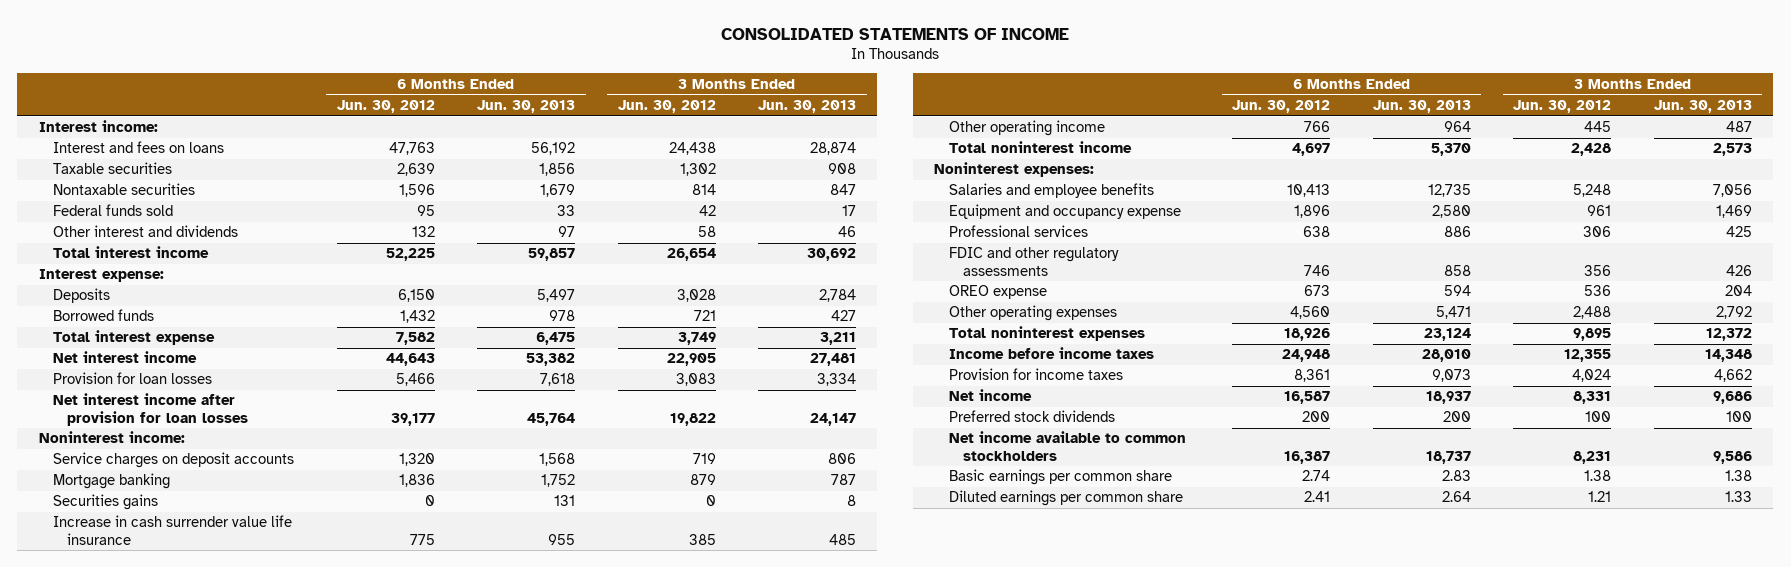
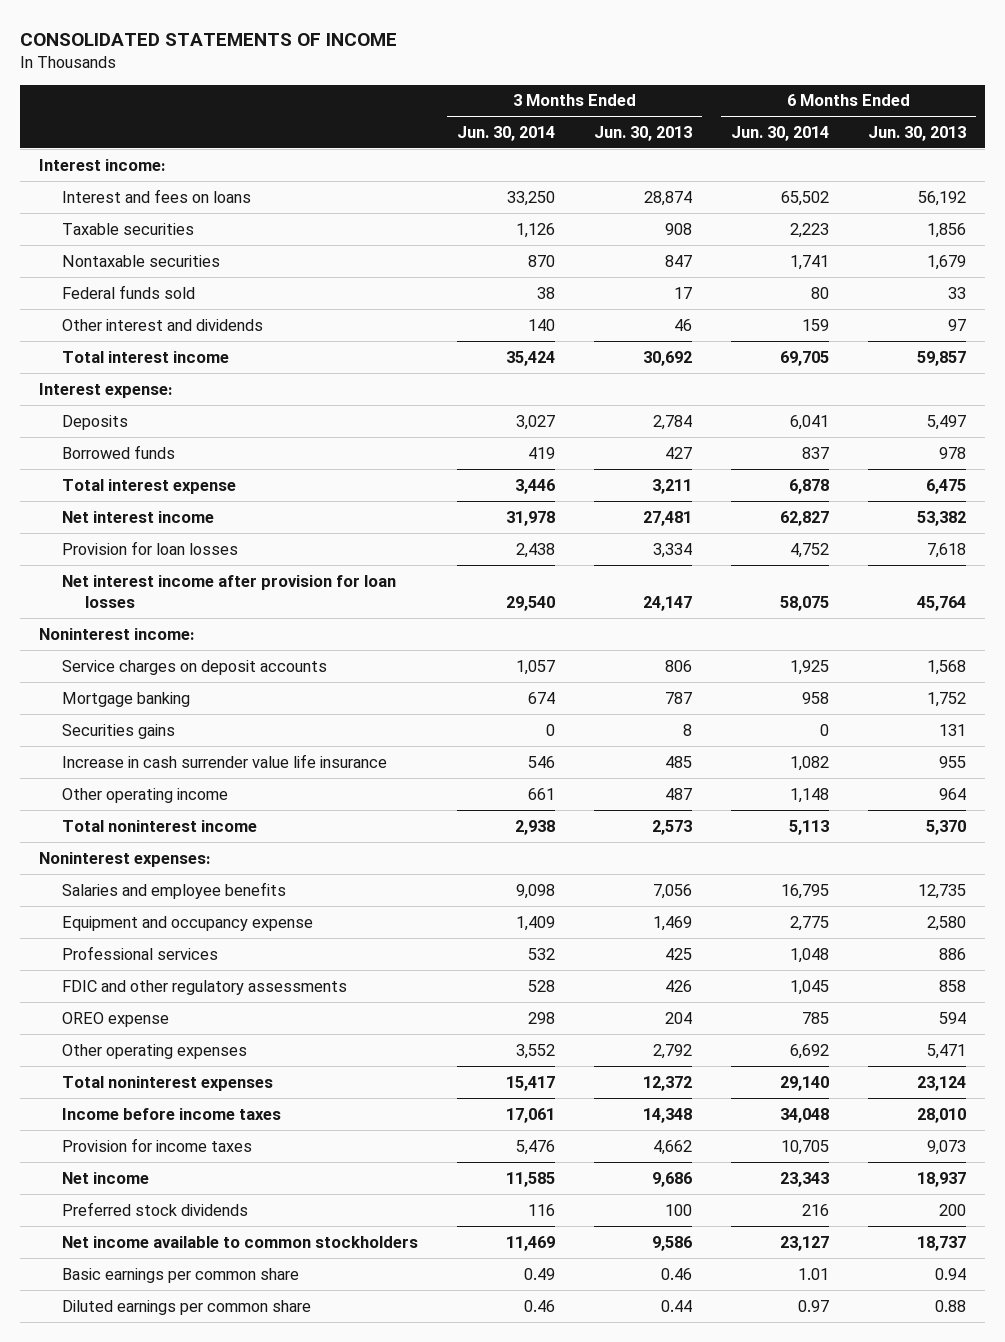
- | 6 Months Ended Jun. 30, 2012 | 6 Months Ended Jun. 30, 2013 | 3 Months Ended Jun. 30, 2012 | 3 Months Ended Jun. 30, 2013
+ | 3 Months Ended Jun. 30, 2014 | 3 Months Ended Jun. 30, 2013 | 6 Months Ended Jun. 30, 2014 | 6 Months Ended Jun. 30, 2013
- Basic earnings per common share | 2.74 | 2.83 | 1.38 | 1.38
- Diluted earnings per common share | 2.41 | 2.64 | 1.21 | 1.33
+ Basic earnings per common share | 0.49 | 0.46 | 1.01 | 0.94
+ Diluted earnings per common share | 0.46 | 0.44 | 0.97 | 0.88

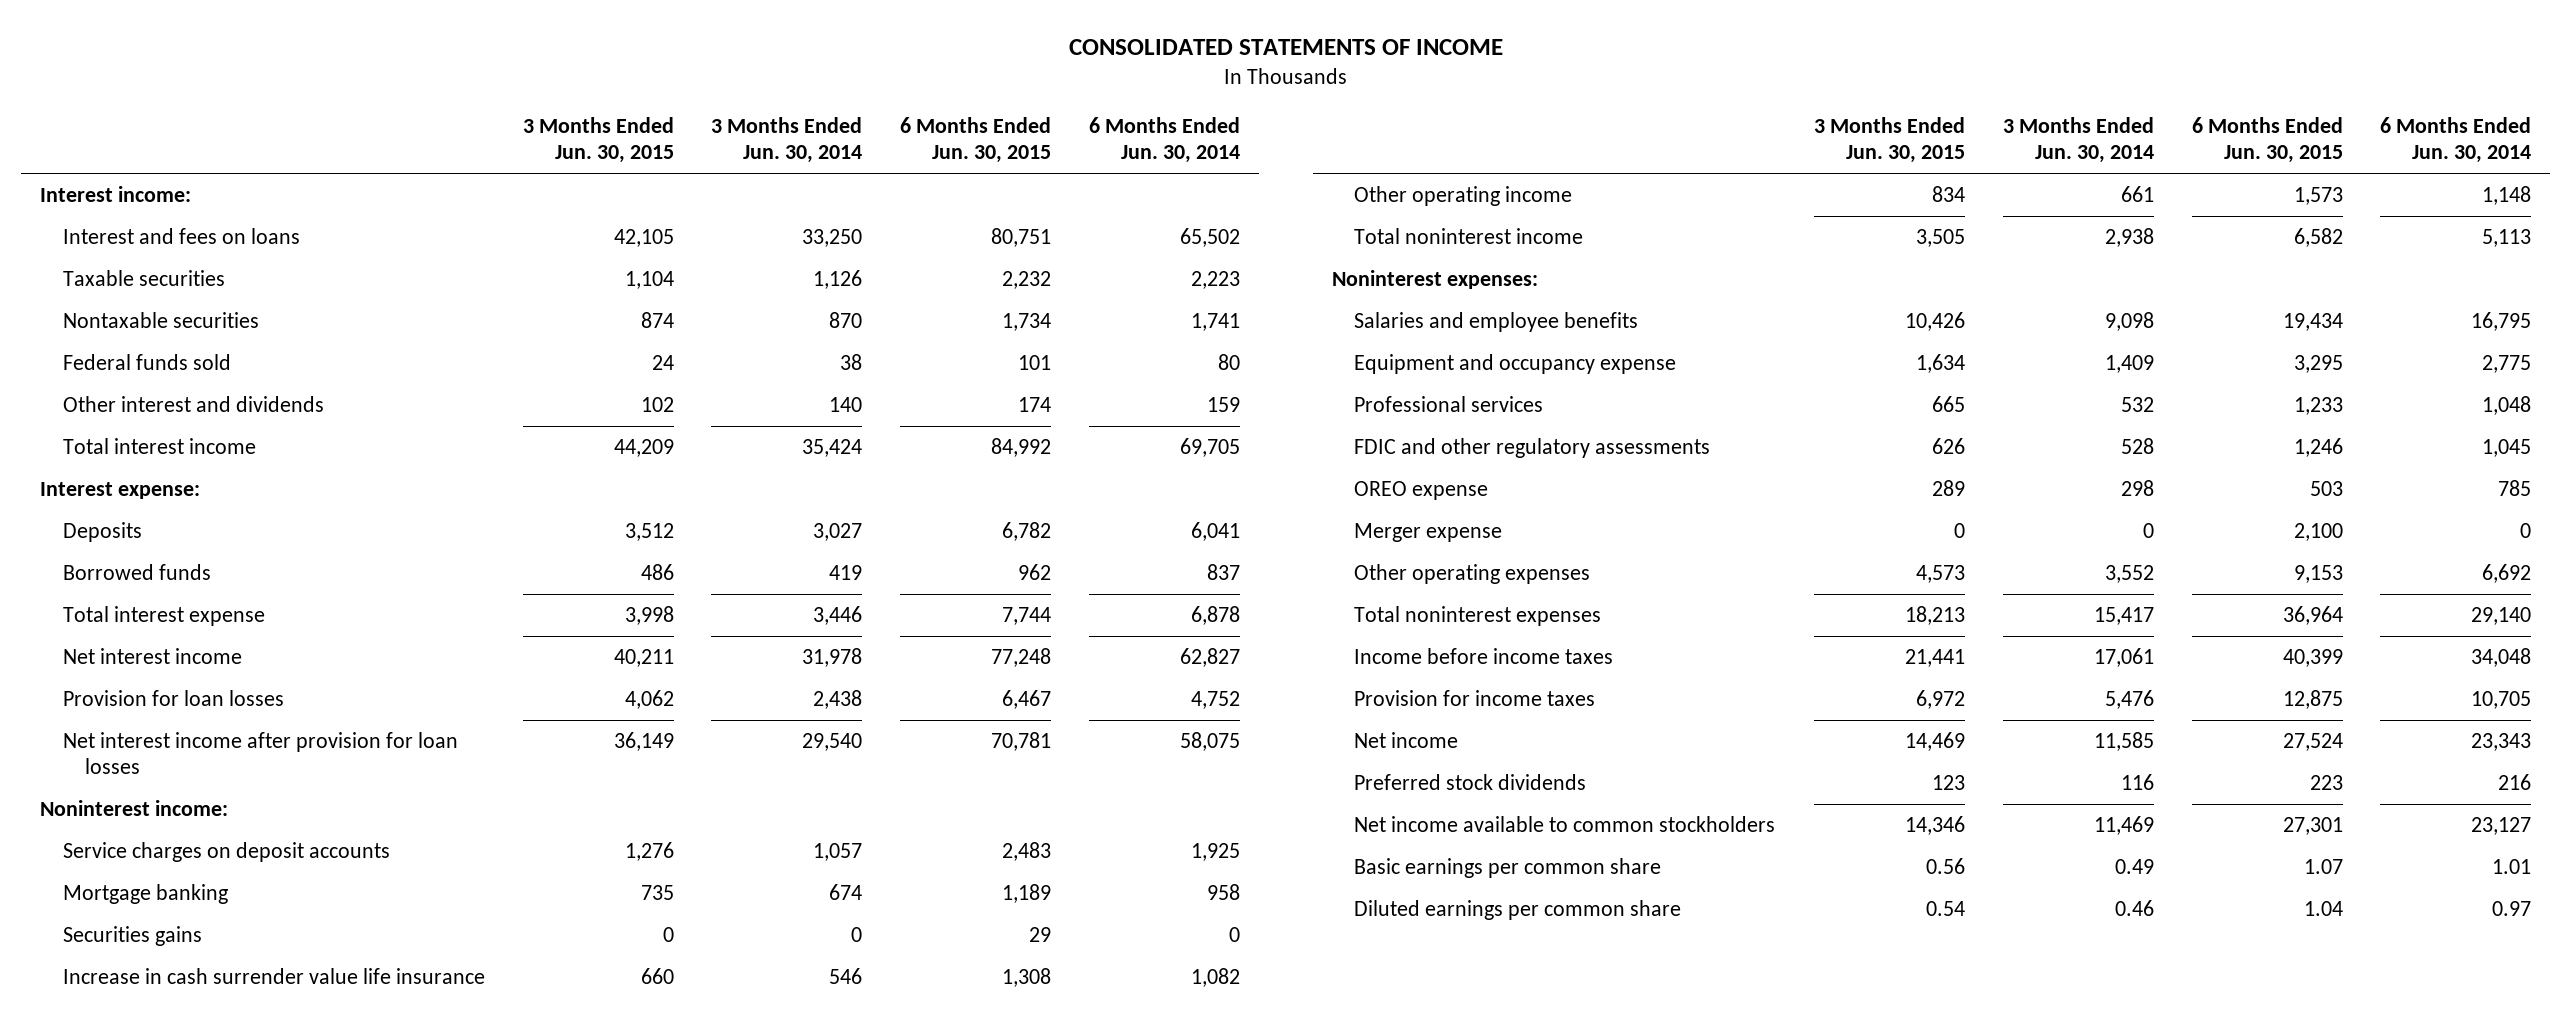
- | 3 Months Ended Jun. 30, 2014 | 3 Months Ended Jun. 30, 2013 | 6 Months Ended Jun. 30, 2014 | 6 Months Ended Jun. 30, 2013
+ | 3 Months Ended Jun. 30, 2015 | 3 Months Ended Jun. 30, 2014 | 6 Months Ended Jun. 30, 2015 | 6 Months Ended Jun. 30, 2014
+ Merger expense | 0 | 0 | 2,100 | 0

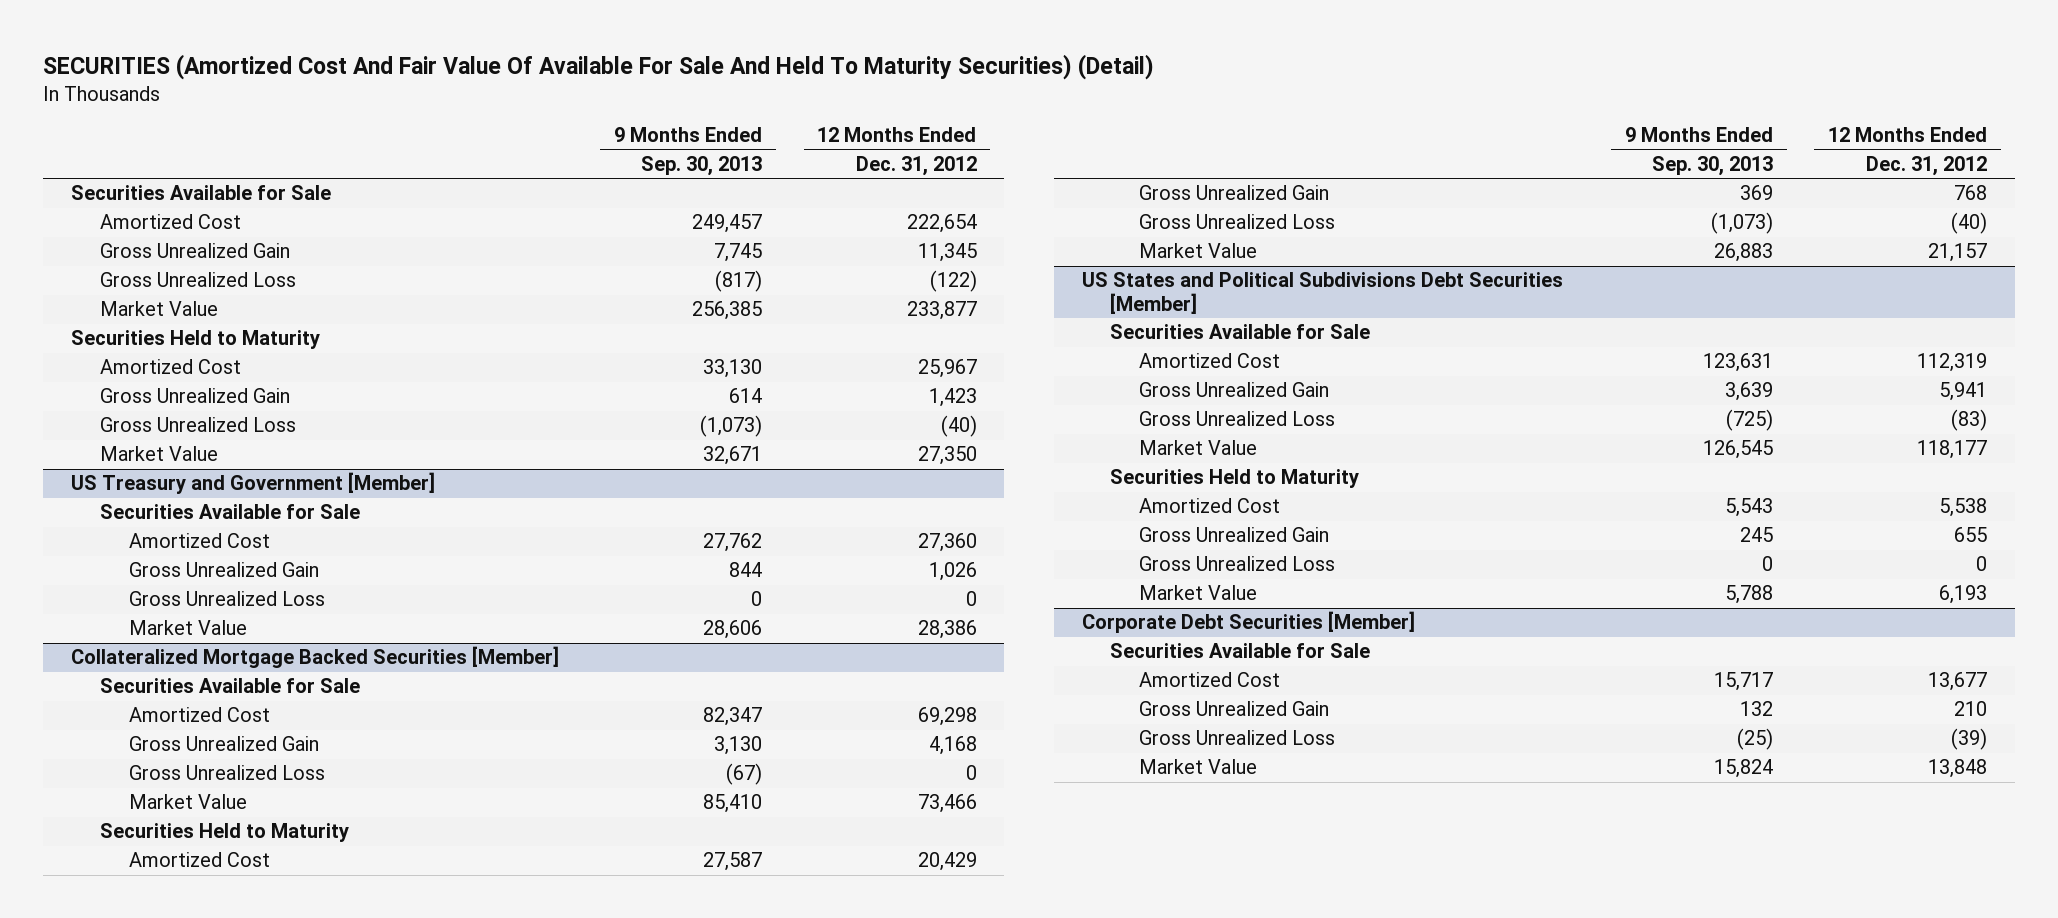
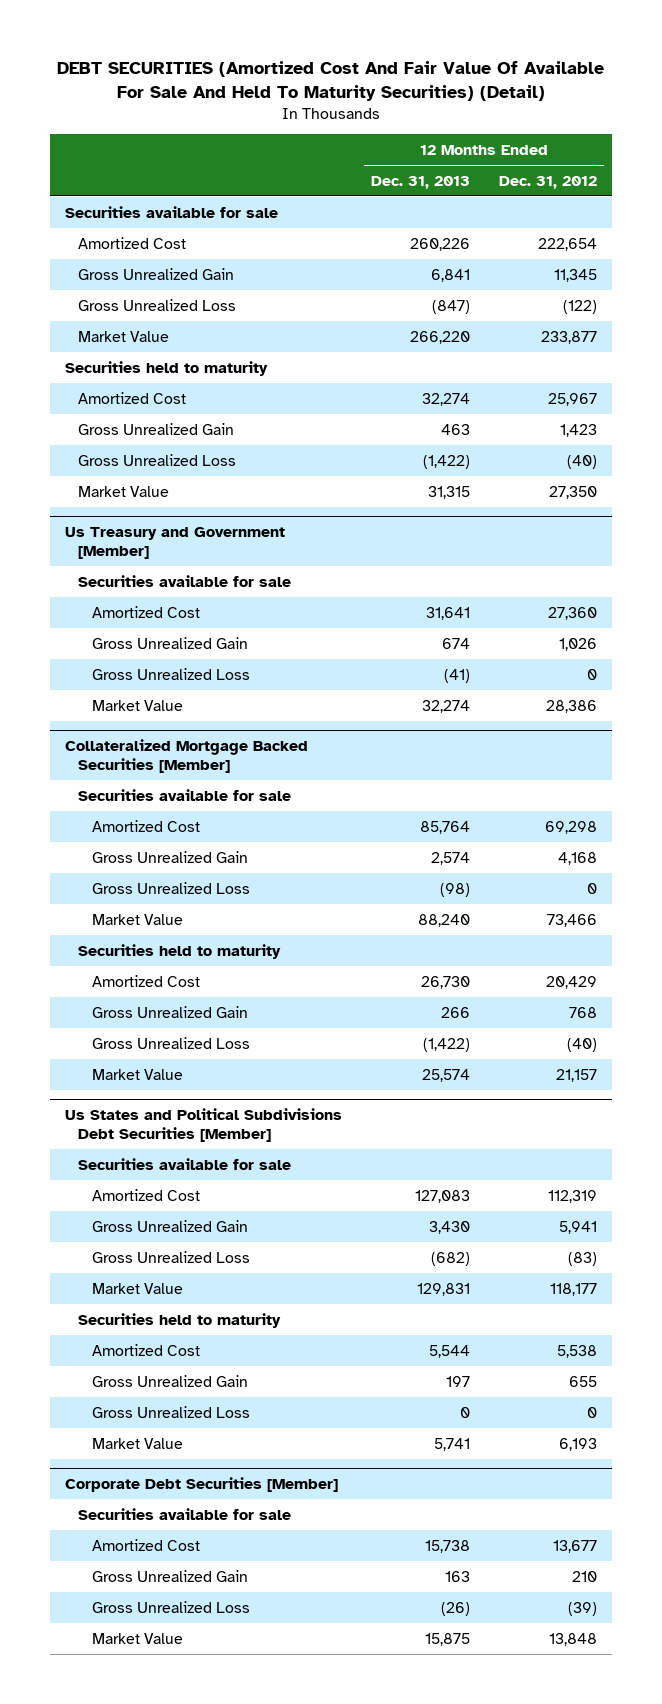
- SECURITIES (Amortized Cost And Fair Value Of Available For Sale And Held To Maturity Securities) (Detail)
+ DEBT SECURITIES (Amortized Cost And Fair Value Of Available For Sale And Held To Maturity Securities) (Detail)
- | 9 Months Ended Sep. 30, 2013 | 12 Months Ended Dec. 31, 2012
+ | 12 Months Ended Dec. 31, 2013 | 12 Months Ended Dec. 31, 2012
- Securities Available for Sale
+ Securities available for sale
- Securities Held to Maturity
+ Securities held to maturity
- US Treasury and Government [Member]
- Securities Available for Sale
+ Us Treasury and Government [Member]
+ Securities available for sale
@ Collateralized Mortgage Backed Securities [Member]
- Securities Available for Sale
+ Securities available for sale
- Securities Held to Maturity
+ Securities held to maturity
- US States and Political Subdivisions Debt Securities [Member]
- Securities Available for Sale
+ Us States and Political Subdivisions Debt Securities [Member]
+ Securities available for sale
- Securities Held to Maturity
+ Securities held to maturity
@ Corporate Debt Securities [Member]
- Securities Available for Sale
+ Securities available for sale

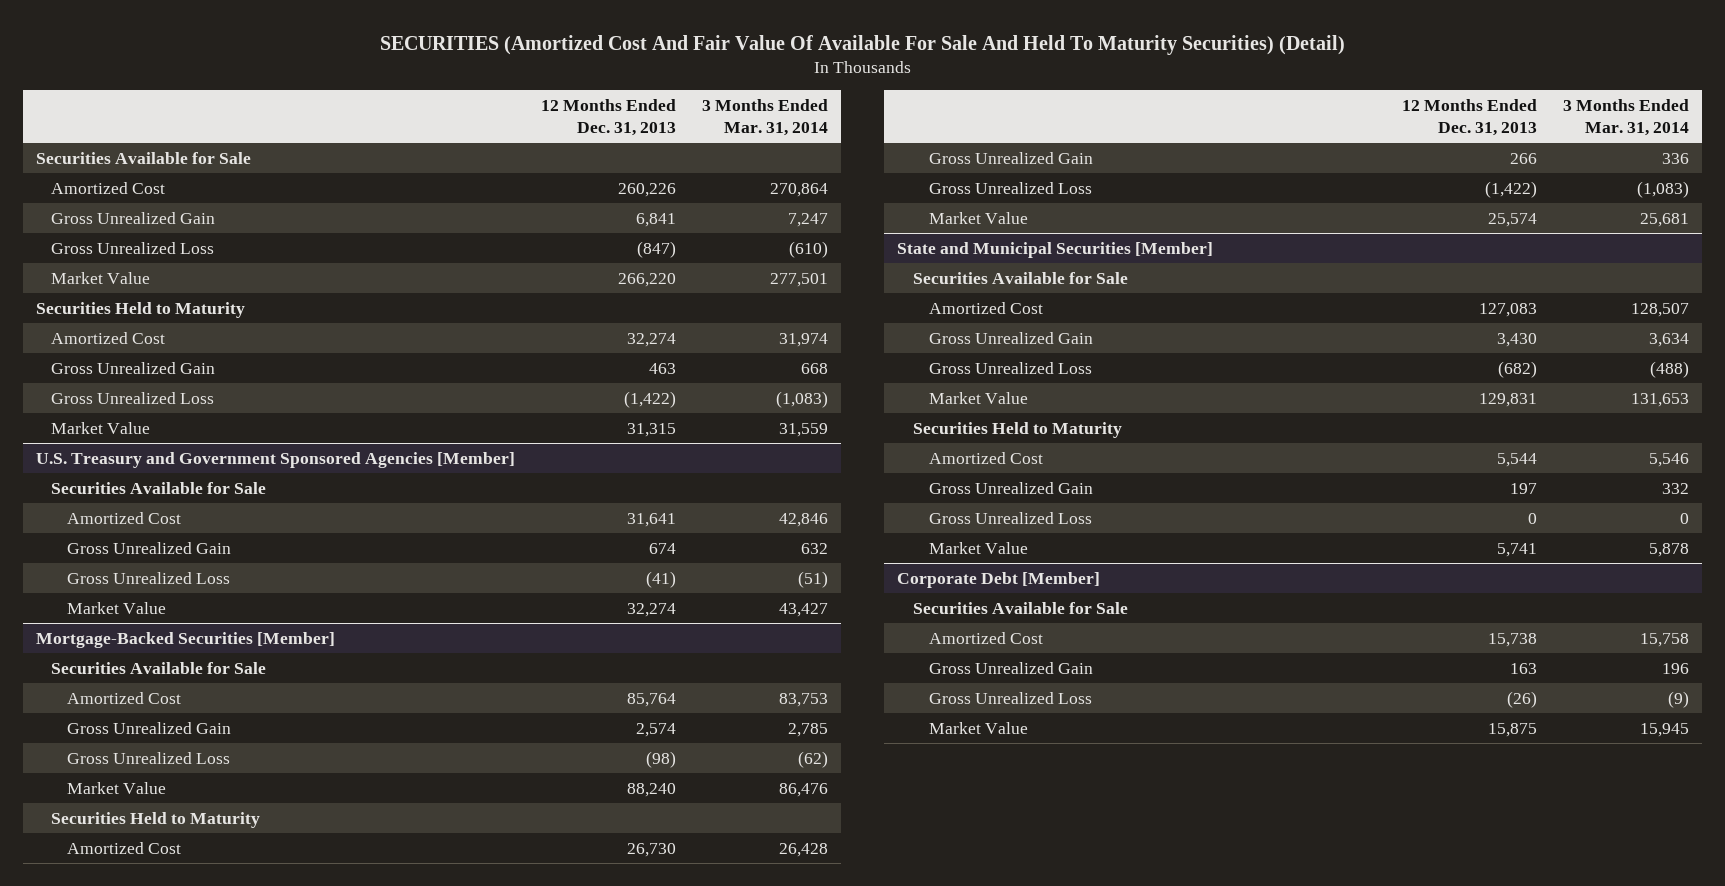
- DEBT SECURITIES (Amortized Cost And Fair Value Of Available For Sale And Held To Maturity Securities) (Detail)
+ SECURITIES (Amortized Cost And Fair Value Of Available For Sale And Held To Maturity Securities) (Detail)
- | 12 Months Ended Dec. 31, 2013 | 12 Months Ended Dec. 31, 2012
+ | 12 Months Ended Dec. 31, 2013 | 3 Months Ended Mar. 31, 2014
- Securities available for sale
+ Securities Available for Sale
- Securities held to maturity
+ Securities Held to Maturity
- Us Treasury and Government [Member]
- Securities available for sale
+ U.S. Treasury and Government Sponsored Agencies [Member]
+ Securities Available for Sale
- Collateralized Mortgage Backed Securities [Member]
- Securities available for sale
+ Mortgage-Backed Securities [Member]
+ Securities Available for Sale
- Securities held to maturity
+ Securities Held to Maturity
- Us States and Political Subdivisions Debt Securities [Member]
- Securities available for sale
+ State and Municipal Securities [Member]
+ Securities Available for Sale
- Securities held to maturity
+ Securities Held to Maturity
- Corporate Debt Securities [Member]
- Securities available for sale
+ Corporate Debt [Member]
+ Securities Available for Sale

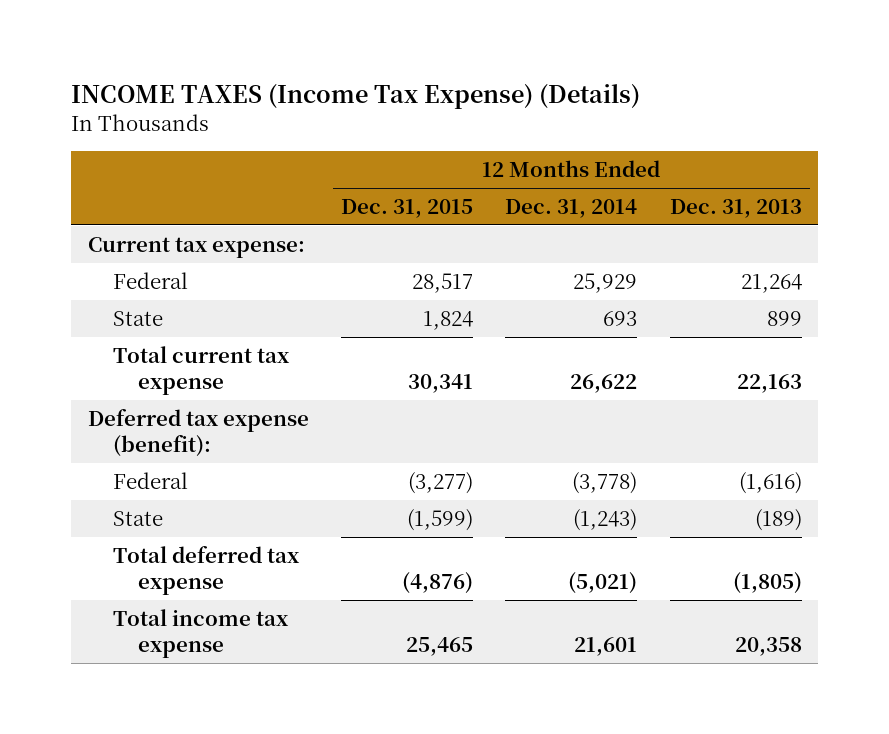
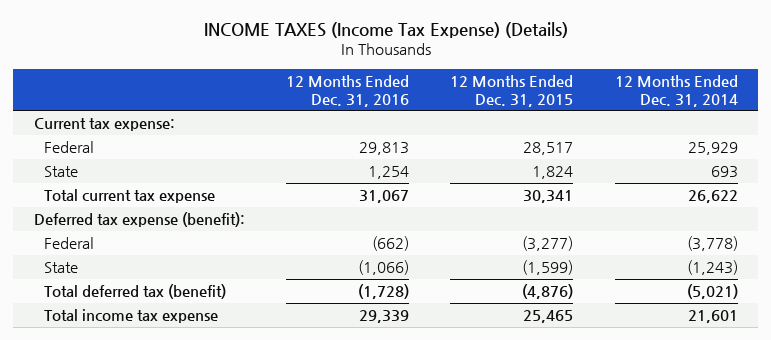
- | 12 Months Ended Dec. 31, 2015 | 12 Months Ended Dec. 31, 2014 | 12 Months Ended Dec. 31, 2013
+ | 12 Months Ended Dec. 31, 2016 | 12 Months Ended Dec. 31, 2015 | 12 Months Ended Dec. 31, 2014
- Total deferred tax expense | (4,876) | (5,021) | (1,805)
+ Total deferred tax (benefit) | (1,728) | (4,876) | (5,021)

